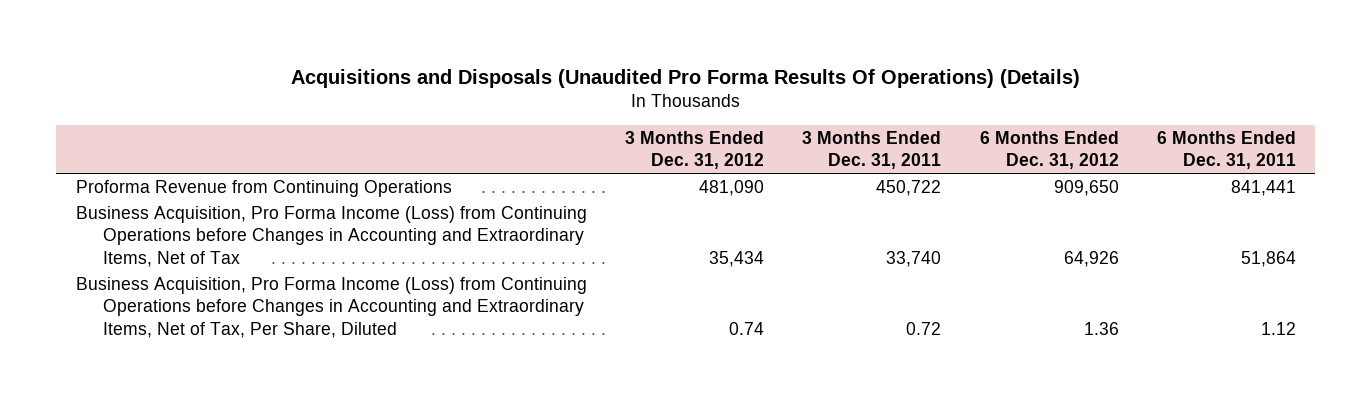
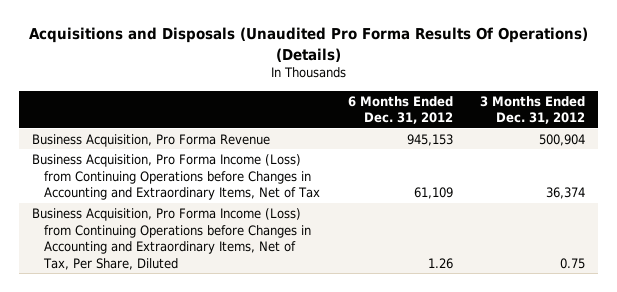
- | 3 Months Ended Dec. 31, 2012 | 3 Months Ended Dec. 31, 2011 | 6 Months Ended Dec. 31, 2012 | 6 Months Ended Dec. 31, 2011
+ | 6 Months Ended Dec. 31, 2012 | 3 Months Ended Dec. 31, 2012
- Proforma Revenue from Continuing Operations | 481,090 | 450,722 | 909,650 | 841,441
- Business Acquisition, Pro Forma Income (Loss) from Continuing Operations before Changes in Accounting and Extraordinary Items, Net of Tax | 35,434 | 33,740 | 64,926 | 51,864
- Business Acquisition, Pro Forma Income (Loss) from Continuing Operations before Changes in Accounting and Extraordinary Items, Net of Tax, Per Share, Diluted | 0.74 | 0.72 | 1.36 | 1.12
+ Business Acquisition, Pro Forma Revenue | 945,153 | 500,904
+ Business Acquisition, Pro Forma Income (Loss) from Continuing Operations before Changes in Accounting and Extraordinary Items, Net of Tax | 61,109 | 36,374
+ Business Acquisition, Pro Forma Income (Loss) from Continuing Operations before Changes in Accounting and Extraordinary Items, Net of Tax, Per Share, Diluted | 1.26 | 0.75

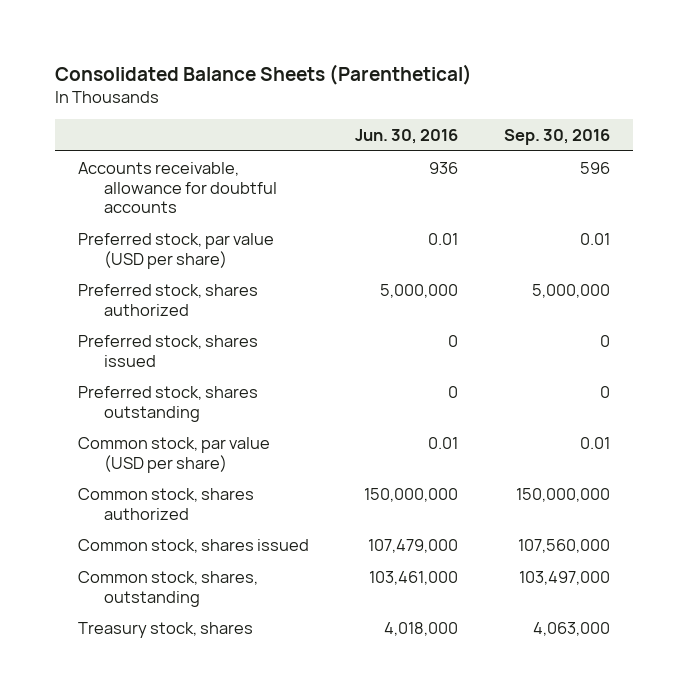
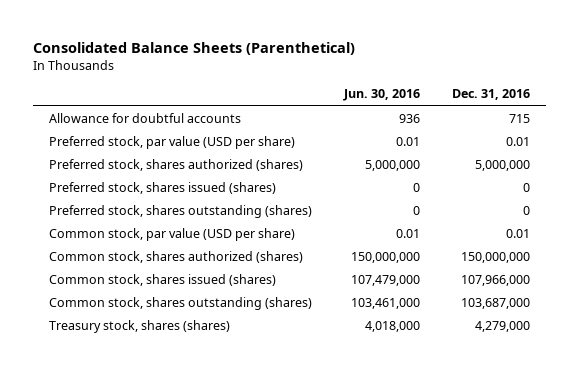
- | Jun. 30, 2016 | Sep. 30, 2016
+ | Jun. 30, 2016 | Dec. 31, 2016
- Accounts receivable, allowance for doubtful accounts | 936 | 596
+ Allowance for doubtful accounts | 936 | 715
- Preferred stock, shares authorized | 5,000,000 | 5,000,000
- Preferred stock, shares issued | 0 | 0
- Preferred stock, shares outstanding | 0 | 0
+ Preferred stock, shares authorized (shares) | 5,000,000 | 5,000,000
+ Preferred stock, shares issued (shares) | 0 | 0
+ Preferred stock, shares outstanding (shares) | 0 | 0
- Common stock, shares authorized | 150,000,000 | 150,000,000
- Common stock, shares issued | 107,479,000 | 107,560,000
- Common stock, shares, outstanding | 103,461,000 | 103,497,000
- Treasury stock, shares | 4,018,000 | 4,063,000
+ Common stock, shares authorized (shares) | 150,000,000 | 150,000,000
+ Common stock, shares issued (shares) | 107,479,000 | 107,966,000
+ Common stock, shares outstanding (shares) | 103,461,000 | 103,687,000
+ Treasury stock, shares (shares) | 4,018,000 | 4,279,000

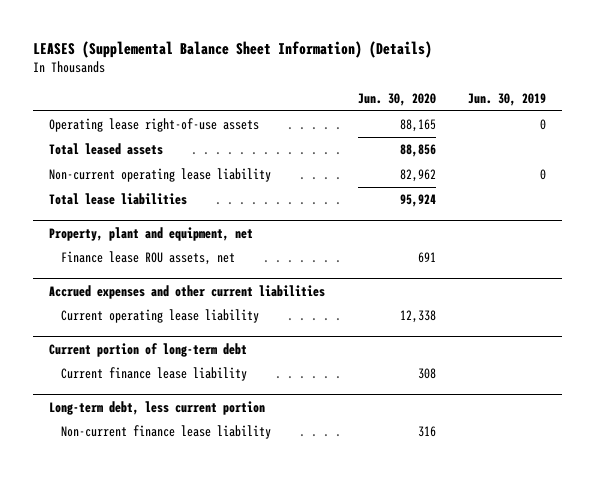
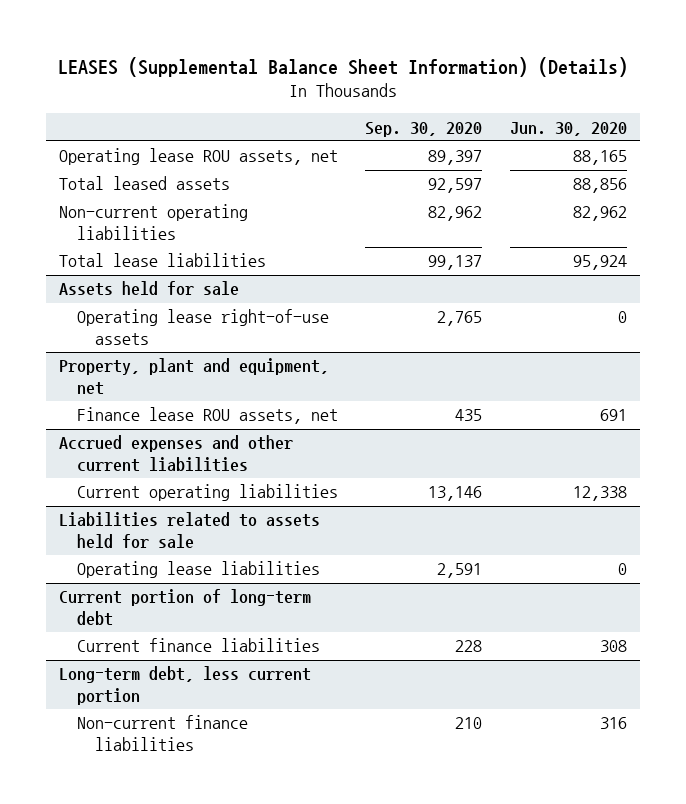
- | Jun. 30, 2020 | Jun. 30, 2019
+ | Sep. 30, 2020 | Jun. 30, 2020
- Operating lease right-of-use assets | 88,165 | 0
+ Operating lease ROU assets, net | 89,397 | 88,165
- Non-current operating lease liability | 82,962 | 0
+ Non-current operating liabilities | 82,962 | 82,962
+ Assets held for sale
+ Operating lease right-of-use assets | 2,765 | 0
@ Accrued expenses and other current liabilities
- Current operating lease liability | 12,338 |
+ Current operating liabilities | 13,146 | 12,338
+ Liabilities related to assets held for sale
+ Operating lease liabilities | 2,591 | 0
@ Current portion of long-term debt
- Current finance lease liability | 308 |
+ Current finance liabilities | 228 | 308
@ Long-term debt, less current portion
- Non-current finance lease liability | 316 |
+ Non-current finance liabilities | 210 | 316

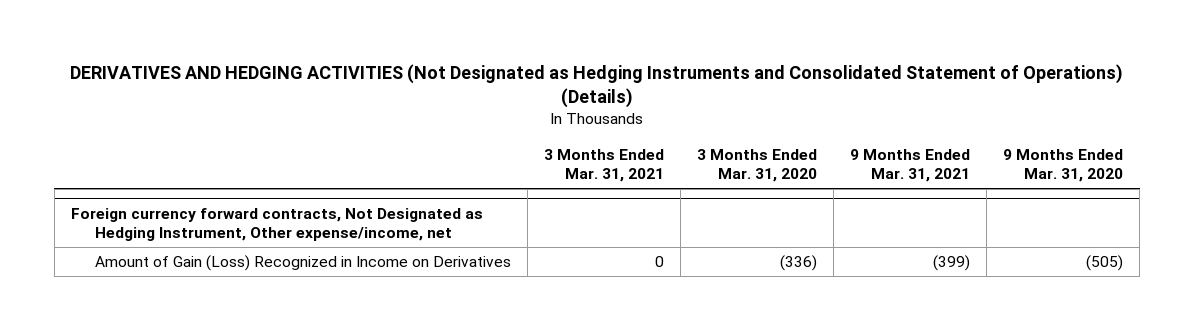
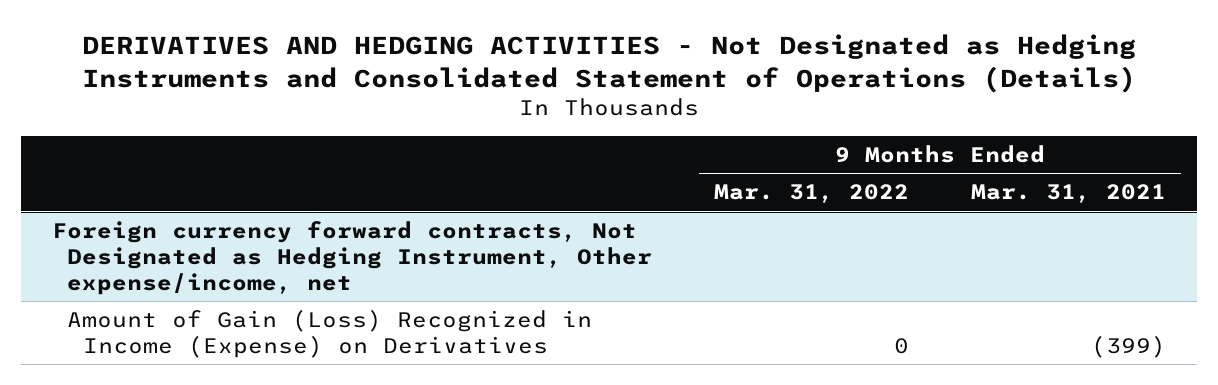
- DERIVATIVES AND HEDGING ACTIVITIES (Not Designated as Hedging Instruments and Consolidated Statement of Operations) (Details)
+ DERIVATIVES AND HEDGING ACTIVITIES - Not Designated as Hedging Instruments and Consolidated Statement of Operations (Details)
- | 3 Months Ended Mar. 31, 2021 | 3 Months Ended Mar. 31, 2020 | 9 Months Ended Mar. 31, 2021 | 9 Months Ended Mar. 31, 2020
+ | 9 Months Ended Mar. 31, 2022 | 9 Months Ended Mar. 31, 2021
@ Foreign currency forward contracts, Not Designated as Hedging Instrument, Other expense/income, net
- Amount of Gain (Loss) Recognized in Income on Derivatives | 0 | (336) | (399) | (505)
+ Amount of Gain (Loss) Recognized in Income (Expense) on Derivatives | 0 | (399)

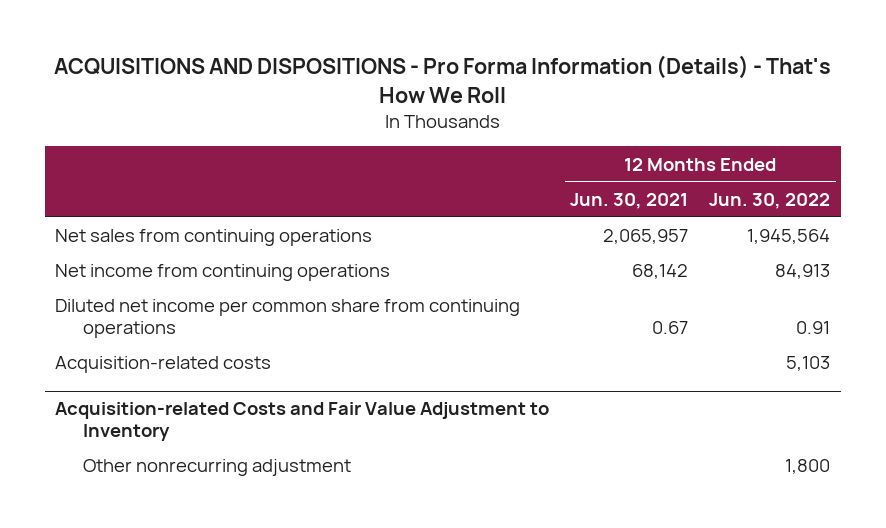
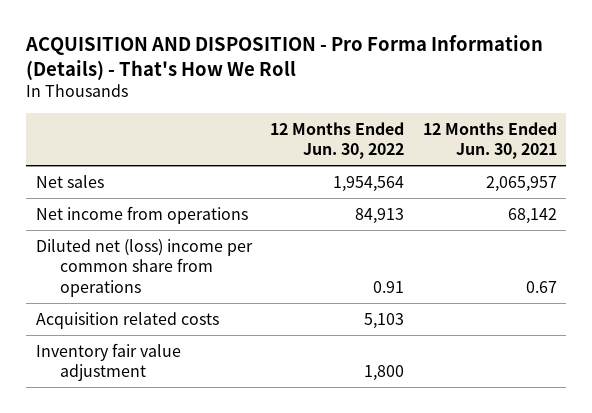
- ACQUISITIONS AND DISPOSITIONS - Pro Forma Information (Details) - That's How We Roll
+ ACQUISITION AND DISPOSITION - Pro Forma Information (Details) - That's How We Roll
- | 12 Months Ended Jun. 30, 2021 | 12 Months Ended Jun. 30, 2022
+ | 12 Months Ended Jun. 30, 2022 | 12 Months Ended Jun. 30, 2021
- Net sales from continuing operations | 2,065,957 | 1,945,564
- Net income from continuing operations | 68,142 | 84,913
- Diluted net income per common share from continuing operations | 0.67 | 0.91
- Acquisition-related costs | | 5,103
- Acquisition-related Costs and Fair Value Adjustment to Inventory
- Other nonrecurring adjustment | | 1,800
+ Net sales | 1,954,564 | 2,065,957
+ Net income from operations | 84,913 | 68,142
+ Diluted net (loss) income per common share from operations | 0.91 | 0.67
+ Acquisition related costs | 5,103 |
+ Inventory fair value adjustment | 1,800 |

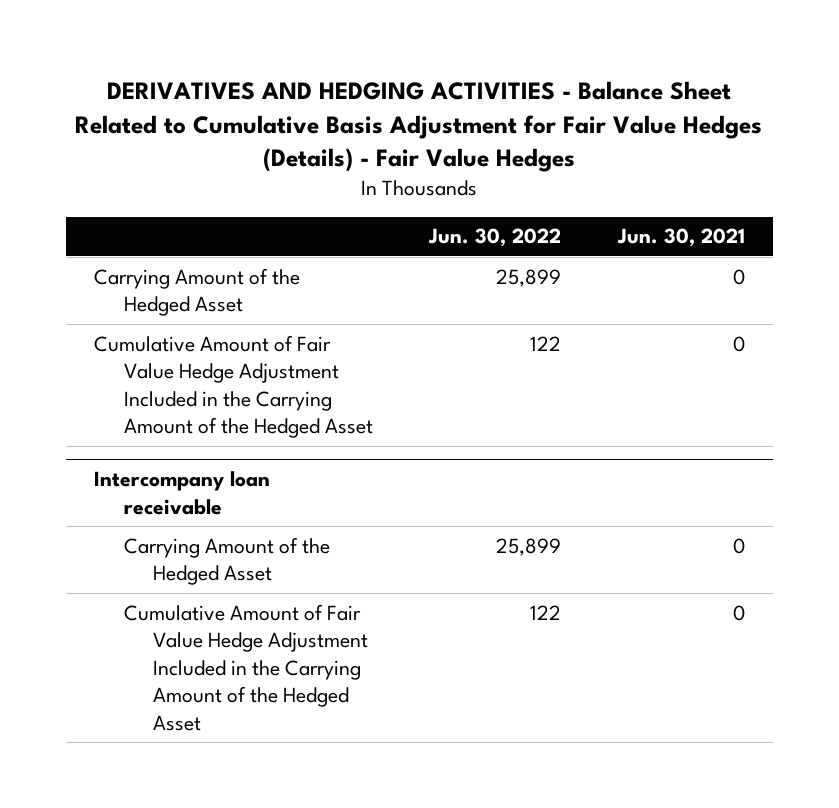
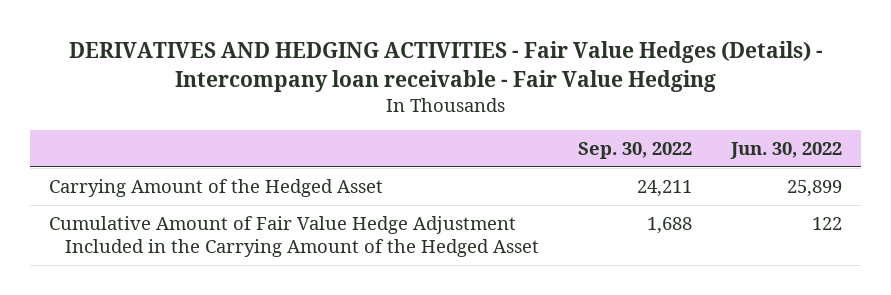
- DERIVATIVES AND HEDGING ACTIVITIES - Balance Sheet Related to Cumulative Basis Adjustment for Fair Value Hedges (Details) - Fair Value Hedges
+ DERIVATIVES AND HEDGING ACTIVITIES - Fair Value Hedges (Details) - Intercompany loan receivable - Fair Value Hedging
- | Jun. 30, 2022 | Jun. 30, 2021
+ | Sep. 30, 2022 | Jun. 30, 2022
- Intercompany loan receivable
- Carrying Amount of the Hedged Asset | 25,899 | 0
- Cumulative Amount of Fair Value Hedge Adjustment Included in the Carrying Amount of the Hedged Asset | 122 | 0

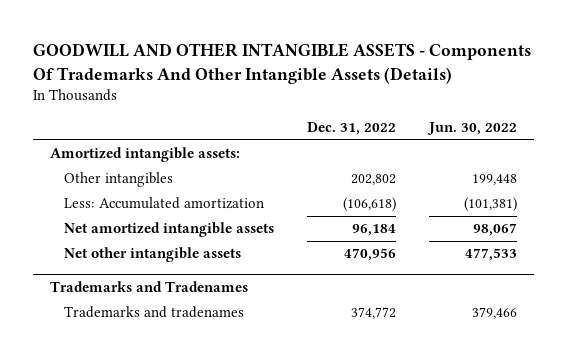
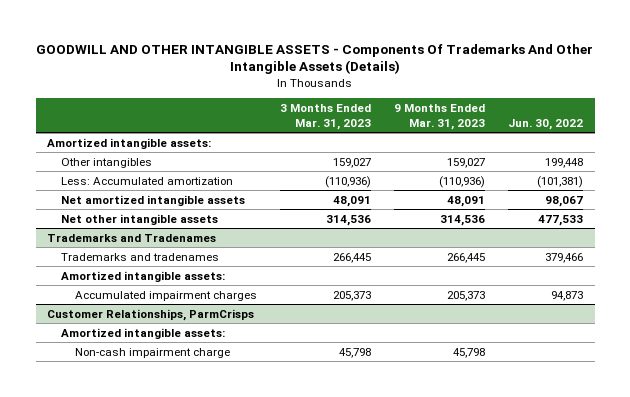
- | Dec. 31, 2022 | Jun. 30, 2022
+ | 3 Months Ended Mar. 31, 2023 | 9 Months Ended Mar. 31, 2023 | Jun. 30, 2022
@ Trademarks and Tradenames
+ Amortized intangible assets:
+ Accumulated impairment charges | 205,373 | 205,373 | 94,873
+ Customer Relationships, ParmCrisps
+ Amortized intangible assets:
+ Non-cash impairment charge | 45,798 | 45,798 |

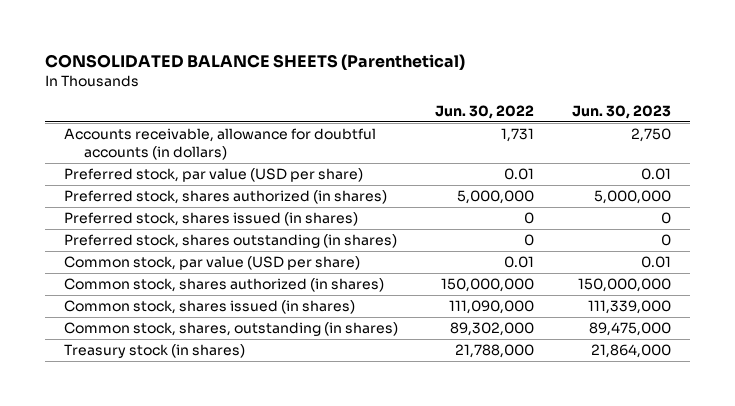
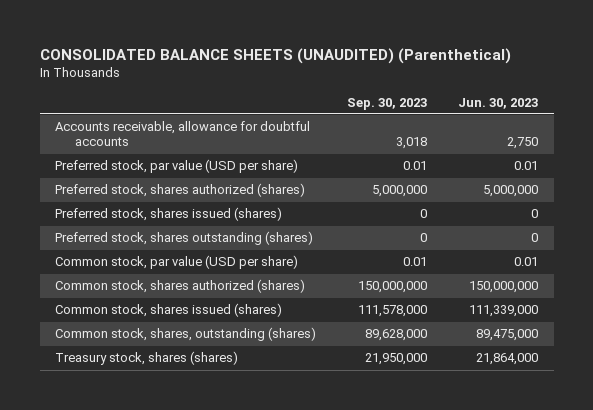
- CONSOLIDATED BALANCE SHEETS (Parenthetical)
+ CONSOLIDATED BALANCE SHEETS (UNAUDITED) (Parenthetical)
- | Jun. 30, 2022 | Jun. 30, 2023
+ | Sep. 30, 2023 | Jun. 30, 2023
- Accounts receivable, allowance for doubtful accounts (in dollars) | 1,731 | 2,750
+ Accounts receivable, allowance for doubtful accounts | 3,018 | 2,750
- Preferred stock, shares authorized (in shares) | 5,000,000 | 5,000,000
- Preferred stock, shares issued (in shares) | 0 | 0
- Preferred stock, shares outstanding (in shares) | 0 | 0
+ Preferred stock, shares authorized (shares) | 5,000,000 | 5,000,000
+ Preferred stock, shares issued (shares) | 0 | 0
+ Preferred stock, shares outstanding (shares) | 0 | 0
- Common stock, shares authorized (in shares) | 150,000,000 | 150,000,000
- Common stock, shares issued (in shares) | 111,090,000 | 111,339,000
- Common stock, shares, outstanding (in shares) | 89,302,000 | 89,475,000
- Treasury stock (in shares) | 21,788,000 | 21,864,000
+ Common stock, shares authorized (shares) | 150,000,000 | 150,000,000
+ Common stock, shares issued (shares) | 111,578,000 | 111,339,000
+ Common stock, shares, outstanding (shares) | 89,628,000 | 89,475,000
+ Treasury stock, shares (shares) | 21,950,000 | 21,864,000

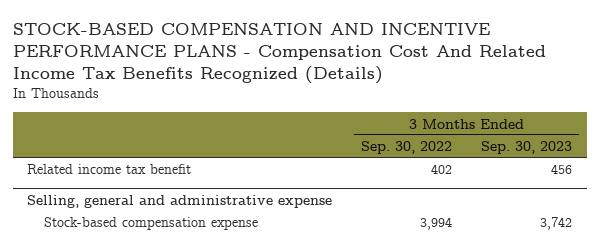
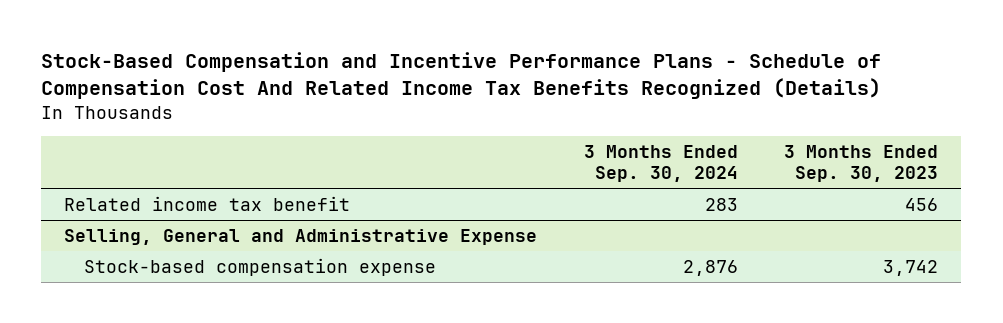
- STOCK-BASED COMPENSATION AND INCENTIVE PERFORMANCE PLANS - Compensation Cost And Related Income Tax Benefits Recognized (Details)
+ Stock-Based Compensation and Incentive Performance Plans - Schedule of Compensation Cost And Related Income Tax Benefits Recognized (Details)
- | 3 Months Ended Sep. 30, 2022 | 3 Months Ended Sep. 30, 2023
+ | 3 Months Ended Sep. 30, 2024 | 3 Months Ended Sep. 30, 2023
- Selling, general and administrative expense
+ Selling, General and Administrative Expense

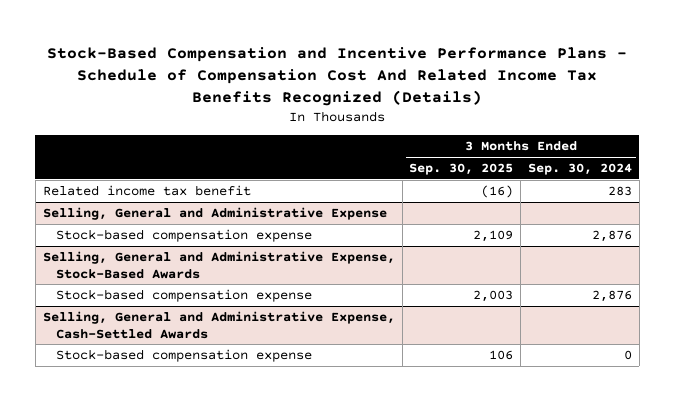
- | 3 Months Ended Sep. 30, 2024 | 3 Months Ended Sep. 30, 2023
+ | 3 Months Ended Sep. 30, 2025 | 3 Months Ended Sep. 30, 2024
+ Selling, General and Administrative Expense, Stock-Based Awards
+ Stock-based compensation expense | 2,003 | 2,876
+ Selling, General and Administrative Expense, Cash-Settled Awards
+ Stock-based compensation expense | 106 | 0

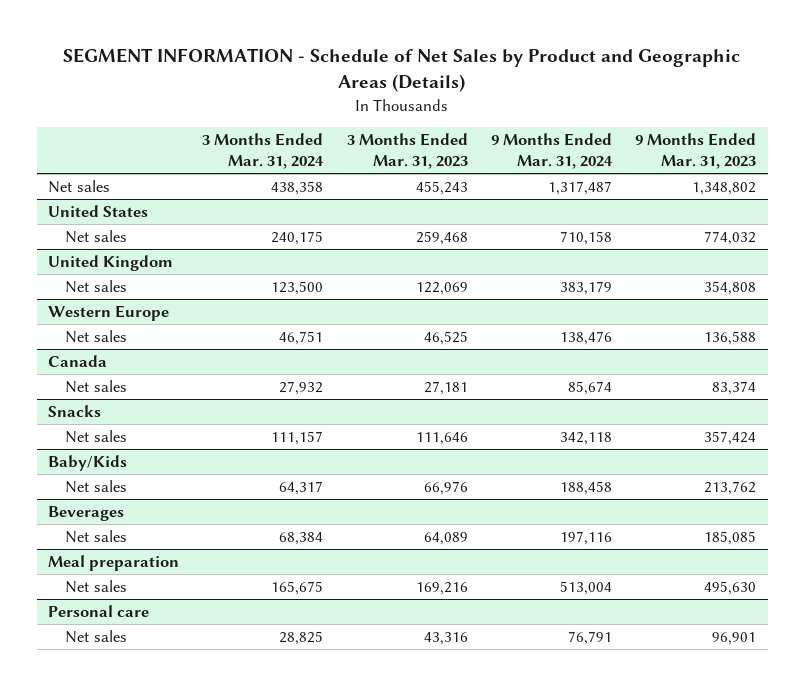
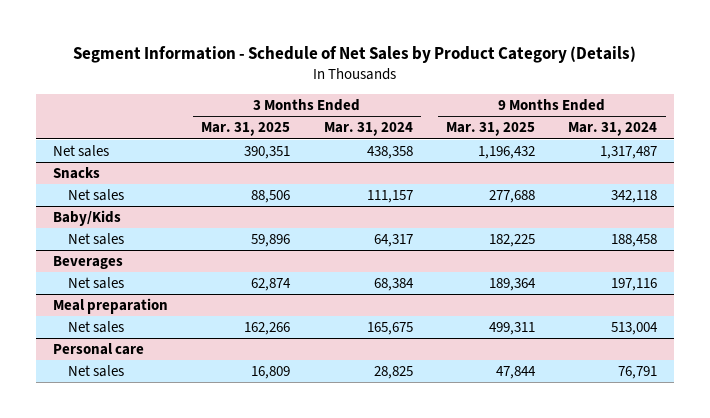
- SEGMENT INFORMATION - Schedule of Net Sales by Product and Geographic Areas (Details)
+ Segment Information - Schedule of Net Sales by Product Category (Details)
- | 3 Months Ended Mar. 31, 2024 | 3 Months Ended Mar. 31, 2023 | 9 Months Ended Mar. 31, 2024 | 9 Months Ended Mar. 31, 2023
+ | 3 Months Ended Mar. 31, 2025 | 3 Months Ended Mar. 31, 2024 | 9 Months Ended Mar. 31, 2025 | 9 Months Ended Mar. 31, 2024
- United States
- Net sales | 240,175 | 259,468 | 710,158 | 774,032
- United Kingdom
- Net sales | 123,500 | 122,069 | 383,179 | 354,808
- Western Europe
- Net sales | 46,751 | 46,525 | 138,476 | 136,588
- Canada
- Net sales | 27,932 | 27,181 | 85,674 | 83,374

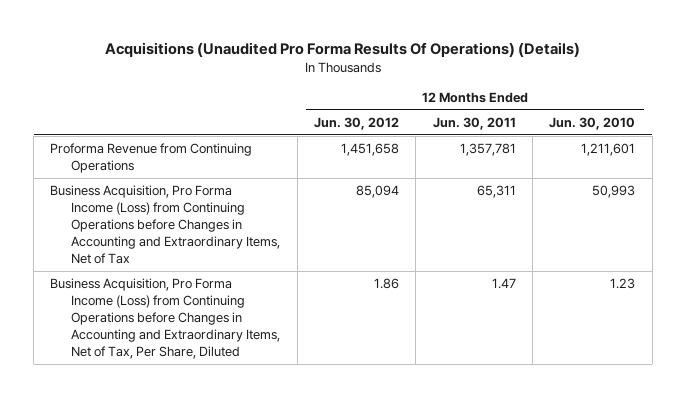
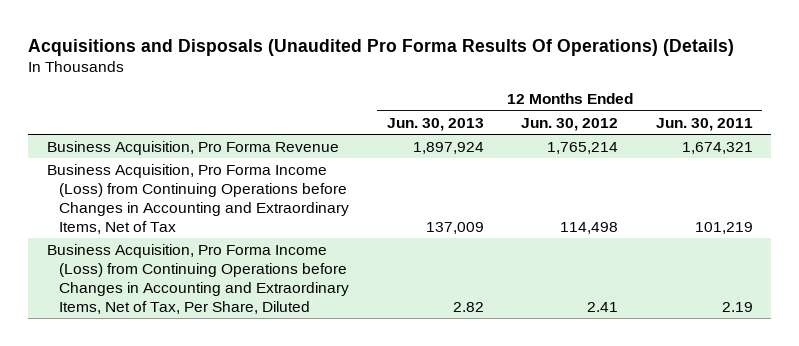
- Acquisitions (Unaudited Pro Forma Results Of Operations) (Details)
+ Acquisitions and Disposals (Unaudited Pro Forma Results Of Operations) (Details)
- | 12 Months Ended Jun. 30, 2012 | 12 Months Ended Jun. 30, 2011 | 12 Months Ended Jun. 30, 2010
+ | 12 Months Ended Jun. 30, 2013 | 12 Months Ended Jun. 30, 2012 | 12 Months Ended Jun. 30, 2011
- Proforma Revenue from Continuing Operations | 1,451,658 | 1,357,781 | 1,211,601
- Business Acquisition, Pro Forma Income (Loss) from Continuing Operations before Changes in Accounting and Extraordinary Items, Net of Tax | 85,094 | 65,311 | 50,993
- Business Acquisition, Pro Forma Income (Loss) from Continuing Operations before Changes in Accounting and Extraordinary Items, Net of Tax, Per Share, Diluted | 1.86 | 1.47 | 1.23
+ Business Acquisition, Pro Forma Revenue | 1,897,924 | 1,765,214 | 1,674,321
+ Business Acquisition, Pro Forma Income (Loss) from Continuing Operations before Changes in Accounting and Extraordinary Items, Net of Tax | 137,009 | 114,498 | 101,219
+ Business Acquisition, Pro Forma Income (Loss) from Continuing Operations before Changes in Accounting and Extraordinary Items, Net of Tax, Per Share, Diluted | 2.82 | 2.41 | 2.19

